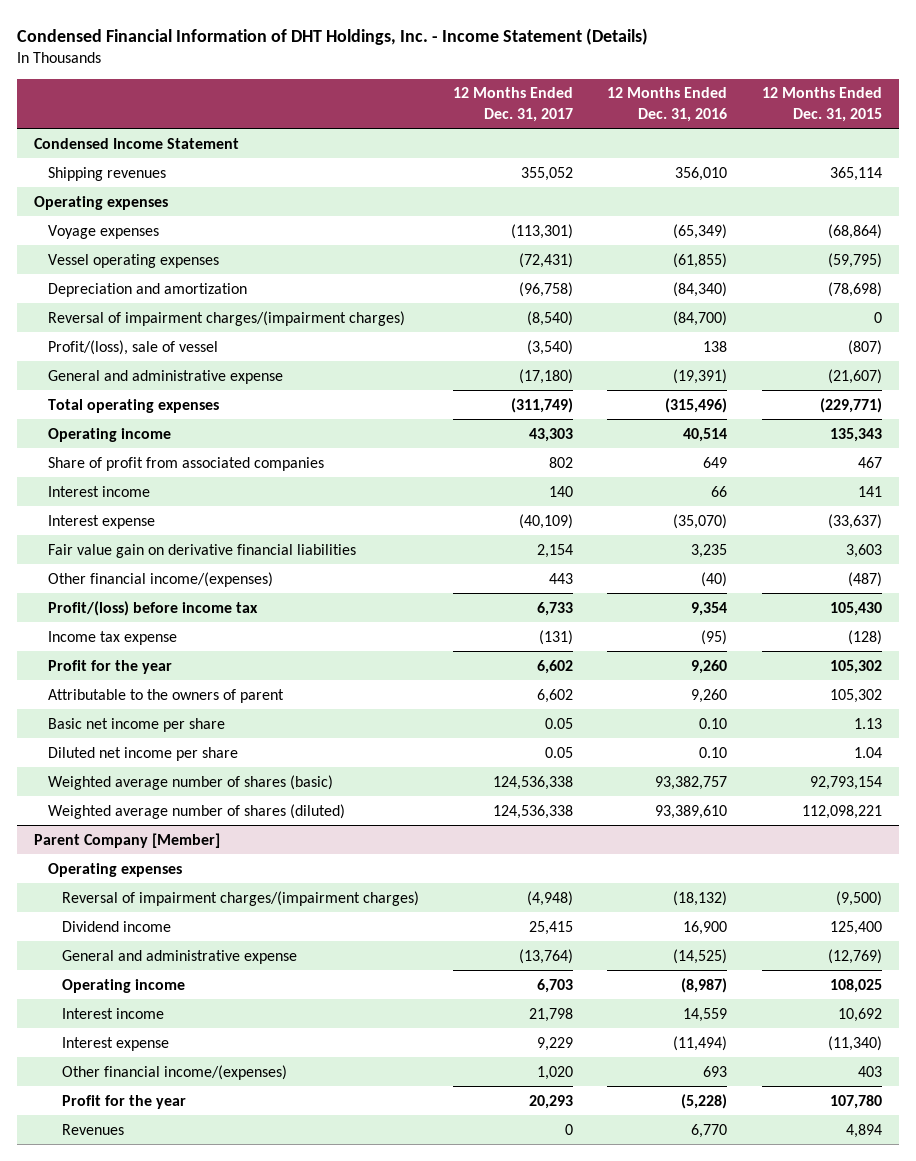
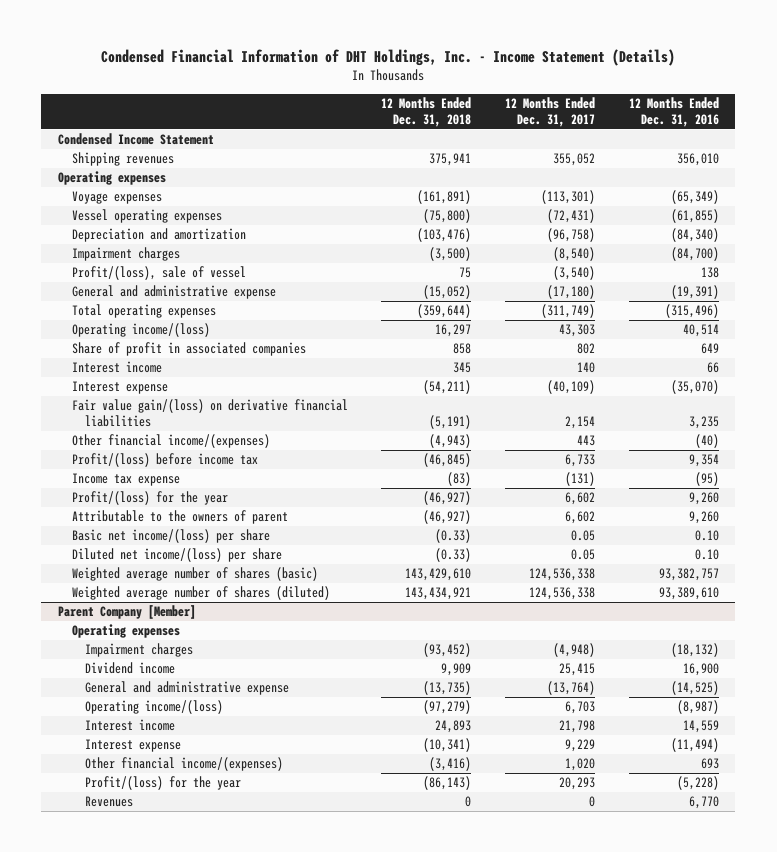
- | 12 Months Ended Dec. 31, 2017 | 12 Months Ended Dec. 31, 2016 | 12 Months Ended Dec. 31, 2015
+ | 12 Months Ended Dec. 31, 2018 | 12 Months Ended Dec. 31, 2017 | 12 Months Ended Dec. 31, 2016
- Reversal of impairment charges/(impairment charges) | (8,540) | (84,700) | 0
+ Impairment charges | (3,500) | (8,540) | (84,700)
- Operating income | 43,303 | 40,514 | 135,343
- Share of profit from associated companies | 802 | 649 | 467
+ Operating income/(loss) | 16,297 | 43,303 | 40,514
+ Share of profit in associated companies | 858 | 802 | 649
- Fair value gain on derivative financial liabilities | 2,154 | 3,235 | 3,603
+ Fair value gain/(loss) on derivative financial liabilities | (5,191) | 2,154 | 3,235
- Profit for the year | 6,602 | 9,260 | 105,302
+ Profit/(loss) for the year | (46,927) | 6,602 | 9,260
- Basic net income per share | 0.05 | 0.10 | 1.13
- Diluted net income per share | 0.05 | 0.10 | 1.04
+ Basic net income/(loss) per share | (0.33) | 0.05 | 0.10
+ Diluted net income/(loss) per share | (0.33) | 0.05 | 0.10
@ Parent Company [Member]
- Reversal of impairment charges/(impairment charges) | (4,948) | (18,132) | (9,500)
+ Impairment charges | (93,452) | (4,948) | (18,132)
- Operating income | 6,703 | (8,987) | 108,025
+ Operating income/(loss) | (97,279) | 6,703 | (8,987)
- Profit for the year | 20,293 | (5,228) | 107,780
+ Profit/(loss) for the year | (86,143) | 20,293 | (5,228)

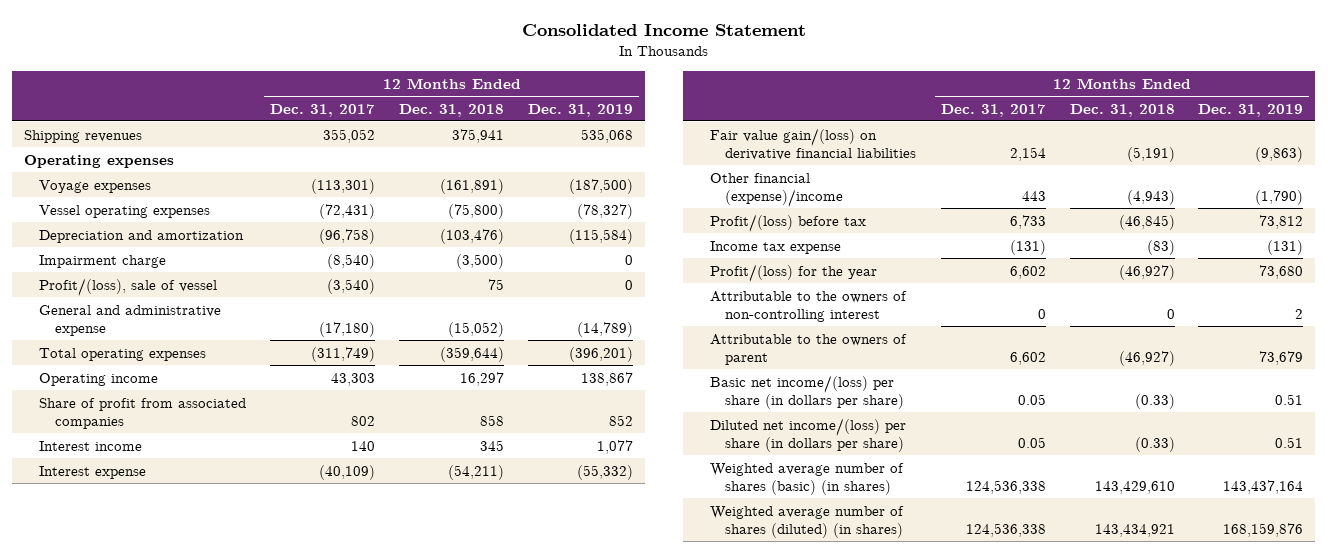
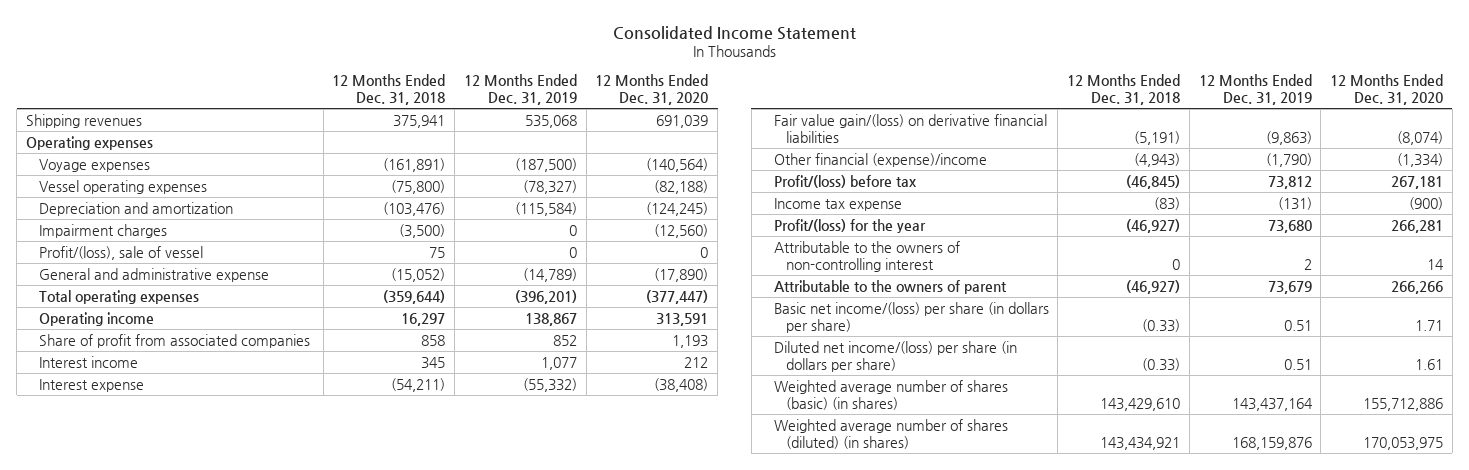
- | 12 Months Ended Dec. 31, 2017 | 12 Months Ended Dec. 31, 2018 | 12 Months Ended Dec. 31, 2019
+ | 12 Months Ended Dec. 31, 2018 | 12 Months Ended Dec. 31, 2019 | 12 Months Ended Dec. 31, 2020
- Impairment charge | (8,540) | (3,500) | 0
+ Impairment charges | (3,500) | 0 | (12,560)

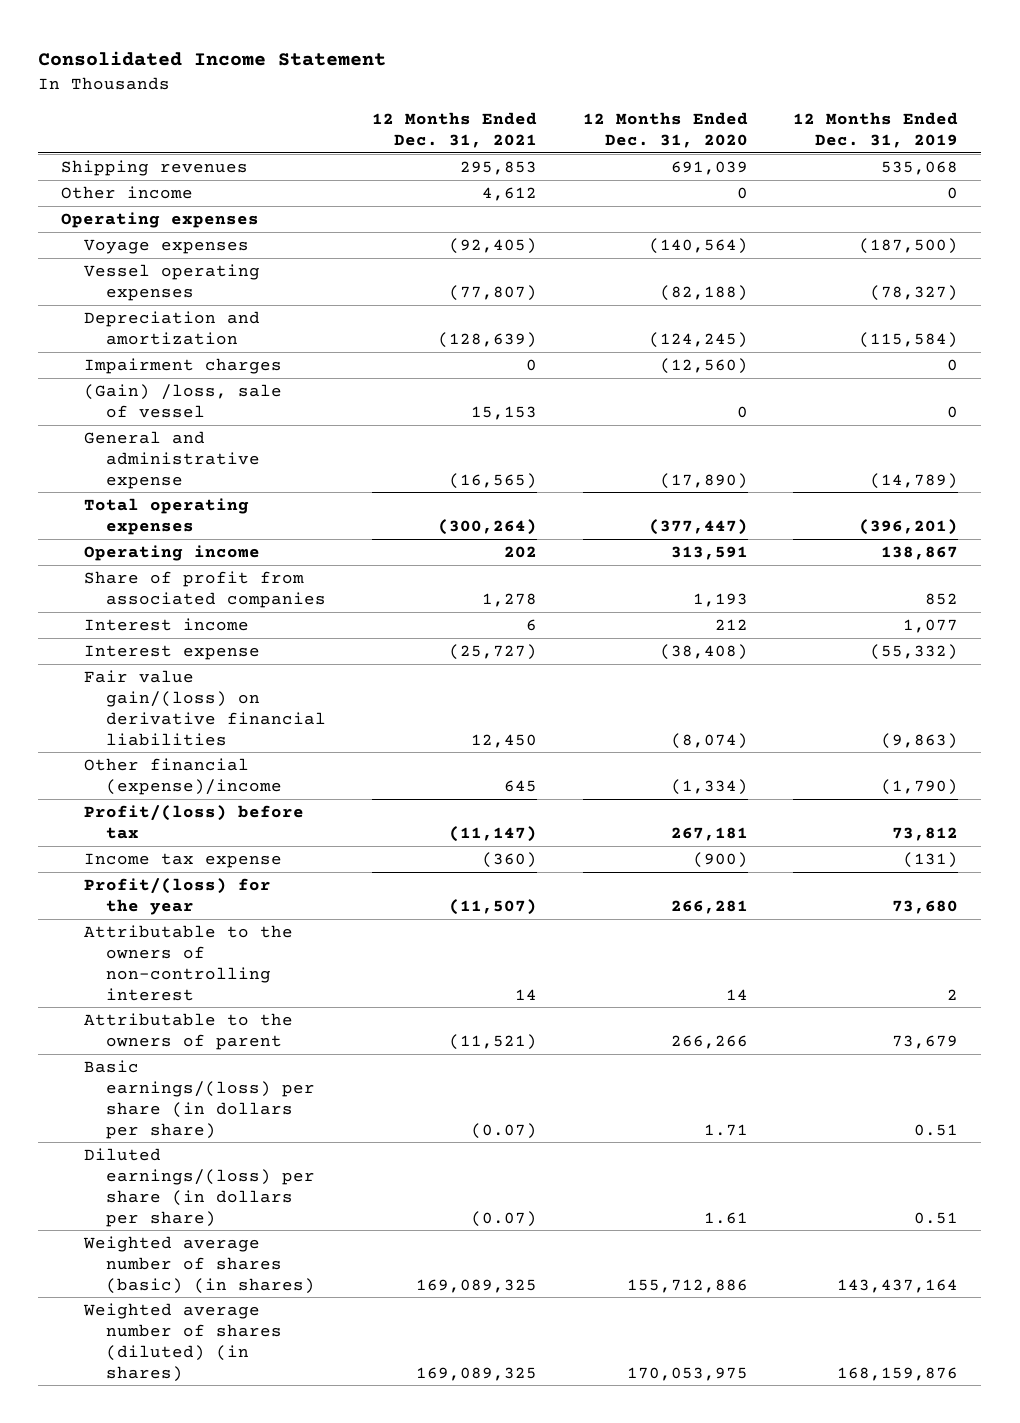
- | 12 Months Ended Dec. 31, 2018 | 12 Months Ended Dec. 31, 2019 | 12 Months Ended Dec. 31, 2020
+ | 12 Months Ended Dec. 31, 2021 | 12 Months Ended Dec. 31, 2020 | 12 Months Ended Dec. 31, 2019
+ Other income | 4,612 | 0 | 0
- Profit/(loss), sale of vessel | 75 | 0 | 0
+ (Gain) /loss, sale of vessel | 15,153 | 0 | 0
- Basic net income/(loss) per share (in dollars per share) | (0.33) | 0.51 | 1.71
- Diluted net income/(loss) per share (in dollars per share) | (0.33) | 0.51 | 1.61
+ Basic earnings/(loss) per share (in dollars per share) | (0.07) | 1.71 | 0.51
+ Diluted earnings/(loss) per share (in dollars per share) | (0.07) | 1.61 | 0.51

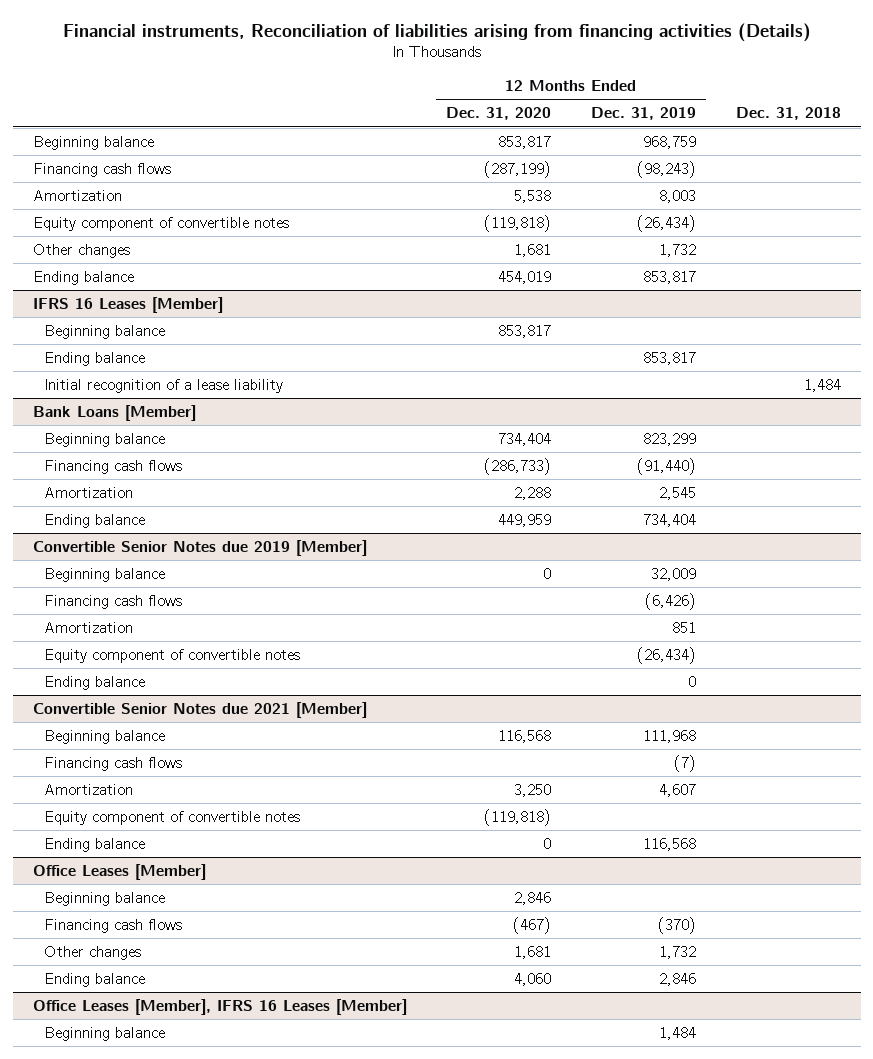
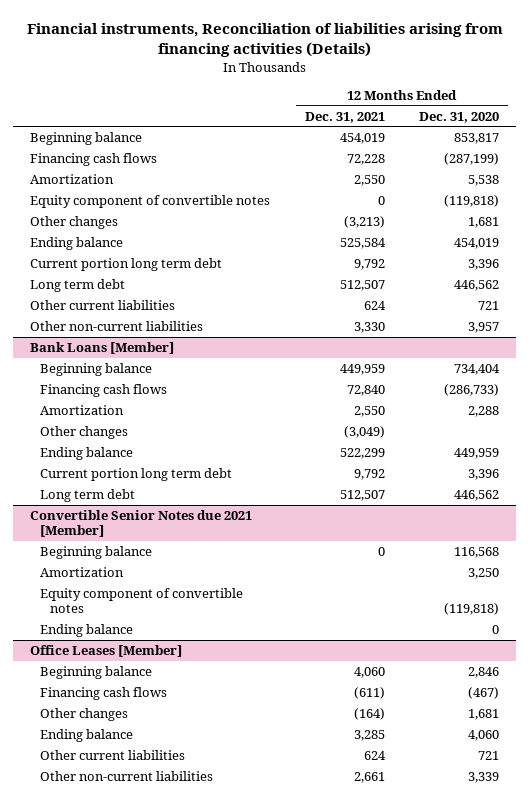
- | 12 Months Ended Dec. 31, 2020 | 12 Months Ended Dec. 31, 2019 | Dec. 31, 2018
+ | 12 Months Ended Dec. 31, 2021 | 12 Months Ended Dec. 31, 2020
- IFRS 16 Leases [Member]
- Beginning balance | 853,817 | |
- Ending balance | | 853,817 |
- Initial recognition of a lease liability | | | 1,484
+ Current portion long term debt | 9,792 | 3,396
+ Long term debt | 512,507 | 446,562
+ Other current liabilities | 624 | 721
+ Other non-current liabilities | 3,330 | 3,957
@ Bank Loans [Member]
+ Other changes | (3,049) |
- Convertible Senior Notes due 2019 [Member]
- Beginning balance | 0 | 32,009 |
- Financing cash flows | | (6,426) |
- Amortization | | 851 |
- Equity component of convertible notes | | (26,434) |
- Ending balance | | 0 |
@ Bank Loans [Member]
+ Current portion long term debt | 9,792 | 3,396
+ Long term debt | 512,507 | 446,562
@ Convertible Senior Notes due 2021 [Member]
- Financing cash flows | | (7) |
- Office Leases [Member], IFRS 16 Leases [Member]
- Beginning balance | | 1,484 |
@ Office Leases [Member]
+ Other current liabilities | 624 | 721
+ Other non-current liabilities | 2,661 | 3,339

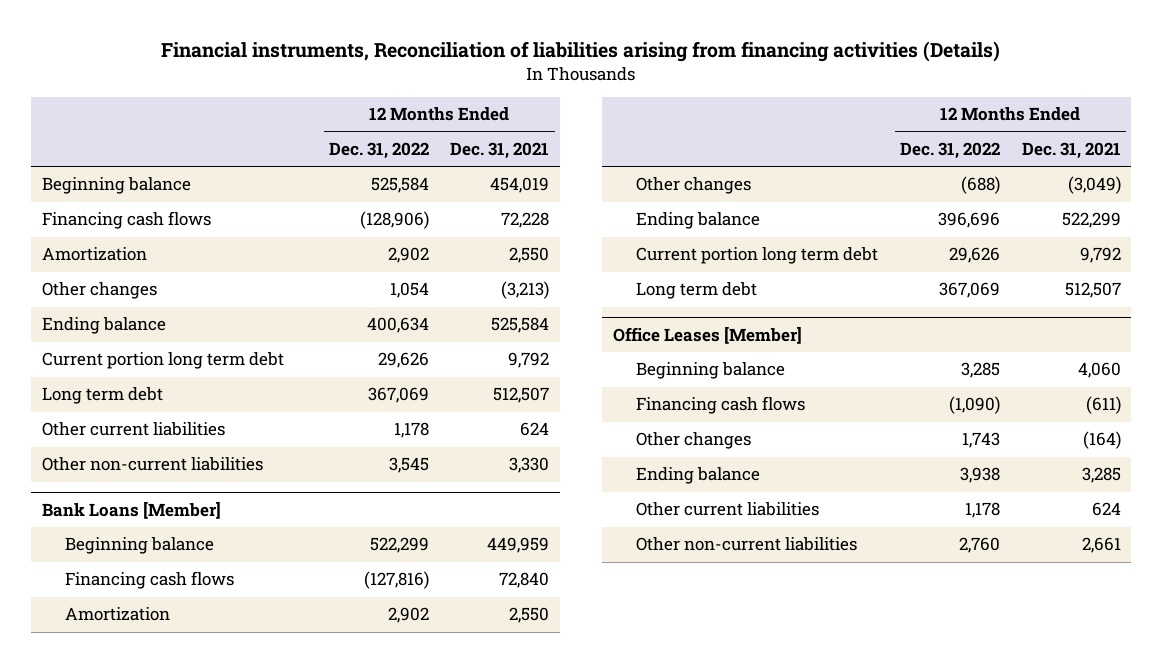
- | 12 Months Ended Dec. 31, 2021 | 12 Months Ended Dec. 31, 2020
+ | 12 Months Ended Dec. 31, 2022 | 12 Months Ended Dec. 31, 2021
- Equity component of convertible notes | 0 | (119,818)
- Convertible Senior Notes due 2021 [Member]
- Beginning balance | 0 | 116,568
- Amortization | | 3,250
- Equity component of convertible notes | | (119,818)
- Ending balance | | 0

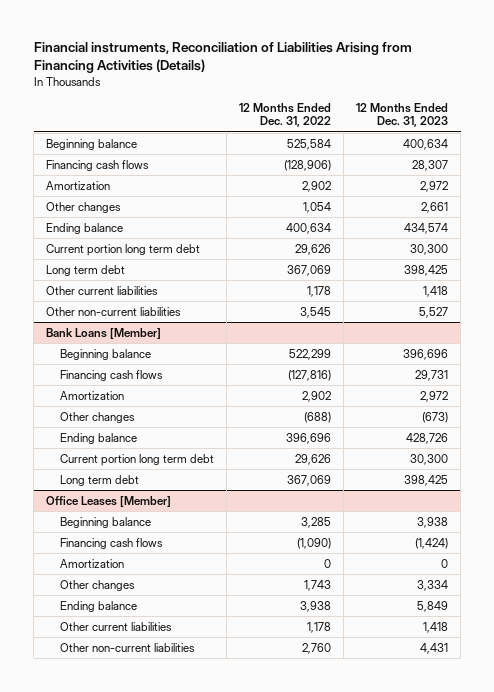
- Financial instruments, Reconciliation of liabilities arising from financing activities (Details)
+ Financial instruments, Reconciliation of Liabilities Arising from Financing Activities (Details)
- | 12 Months Ended Dec. 31, 2022 | 12 Months Ended Dec. 31, 2021
+ | 12 Months Ended Dec. 31, 2022 | 12 Months Ended Dec. 31, 2023
@ Office Leases [Member]
+ Amortization | 0 | 0

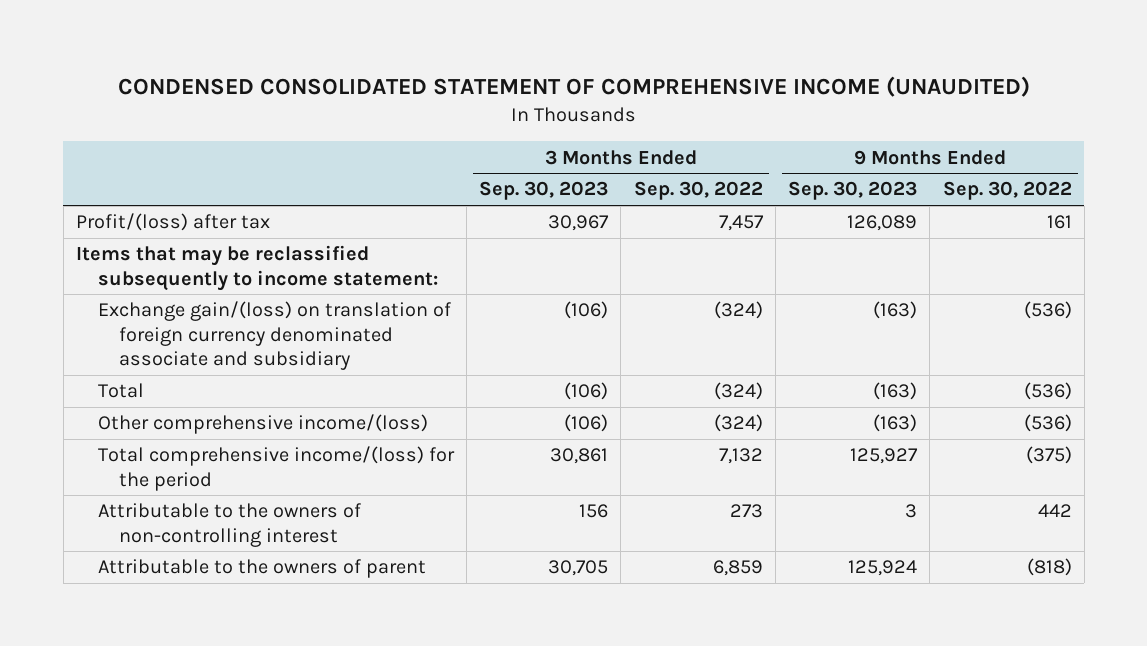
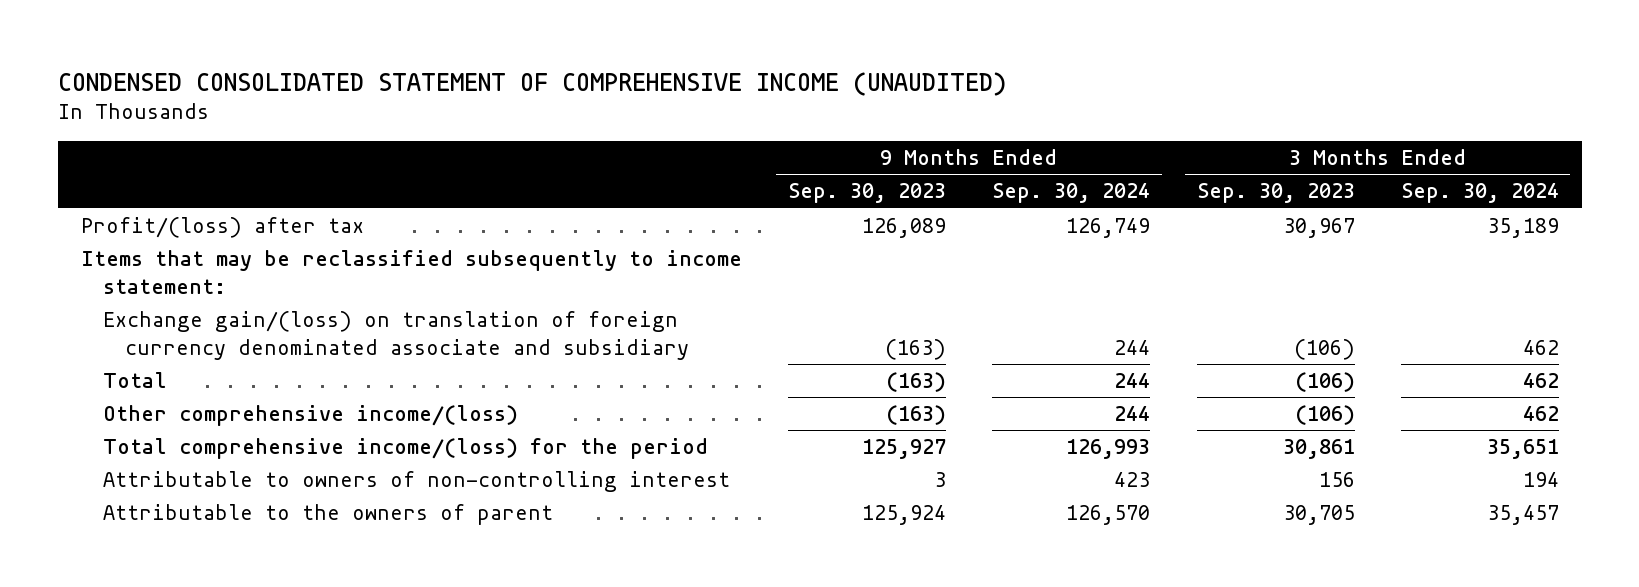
- | 3 Months Ended Sep. 30, 2023 | 3 Months Ended Sep. 30, 2022 | 9 Months Ended Sep. 30, 2023 | 9 Months Ended Sep. 30, 2022
+ | 9 Months Ended Sep. 30, 2023 | 9 Months Ended Sep. 30, 2024 | 3 Months Ended Sep. 30, 2023 | 3 Months Ended Sep. 30, 2024
- Attributable to the owners of non-controlling interest | 156 | 273 | 3 | 442
+ Attributable to owners of non-controlling interest | 3 | 423 | 156 | 194

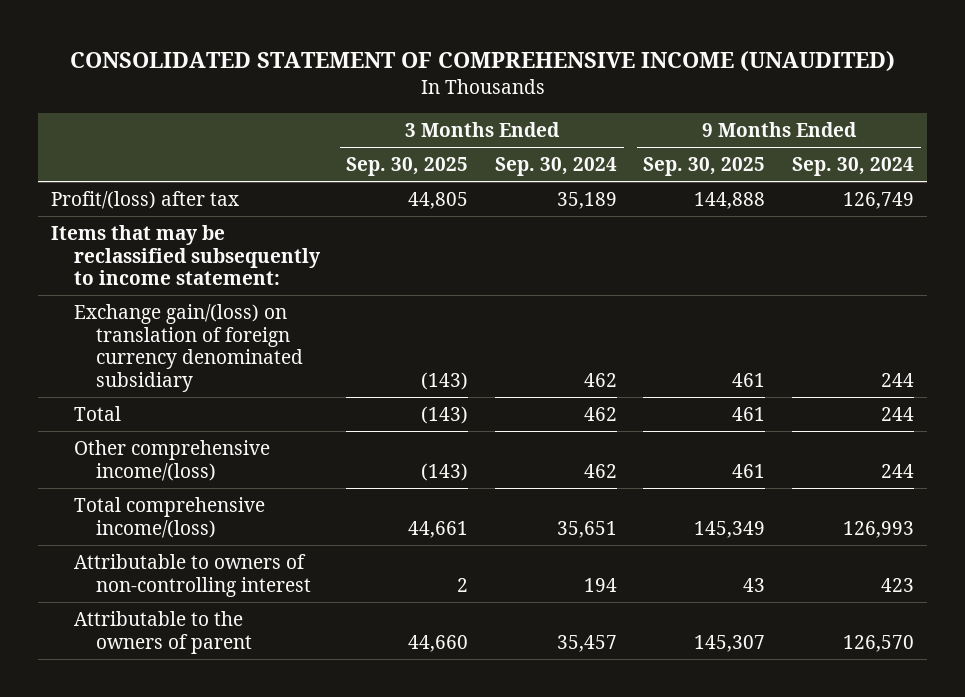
- CONDENSED CONSOLIDATED STATEMENT OF COMPREHENSIVE INCOME (UNAUDITED)
+ CONSOLIDATED STATEMENT OF COMPREHENSIVE INCOME (UNAUDITED)
- | 9 Months Ended Sep. 30, 2023 | 9 Months Ended Sep. 30, 2024 | 3 Months Ended Sep. 30, 2023 | 3 Months Ended Sep. 30, 2024
+ | 3 Months Ended Sep. 30, 2025 | 3 Months Ended Sep. 30, 2024 | 9 Months Ended Sep. 30, 2025 | 9 Months Ended Sep. 30, 2024
- Exchange gain/(loss) on translation of foreign currency denominated associate and subsidiary | (163) | 244 | (106) | 462
+ Exchange gain/(loss) on translation of foreign currency denominated subsidiary | (143) | 462 | 461 | 244
- Total comprehensive income/(loss) for the period | 125,927 | 126,993 | 30,861 | 35,651
+ Total comprehensive income/(loss) | 44,661 | 35,651 | 145,349 | 126,993

